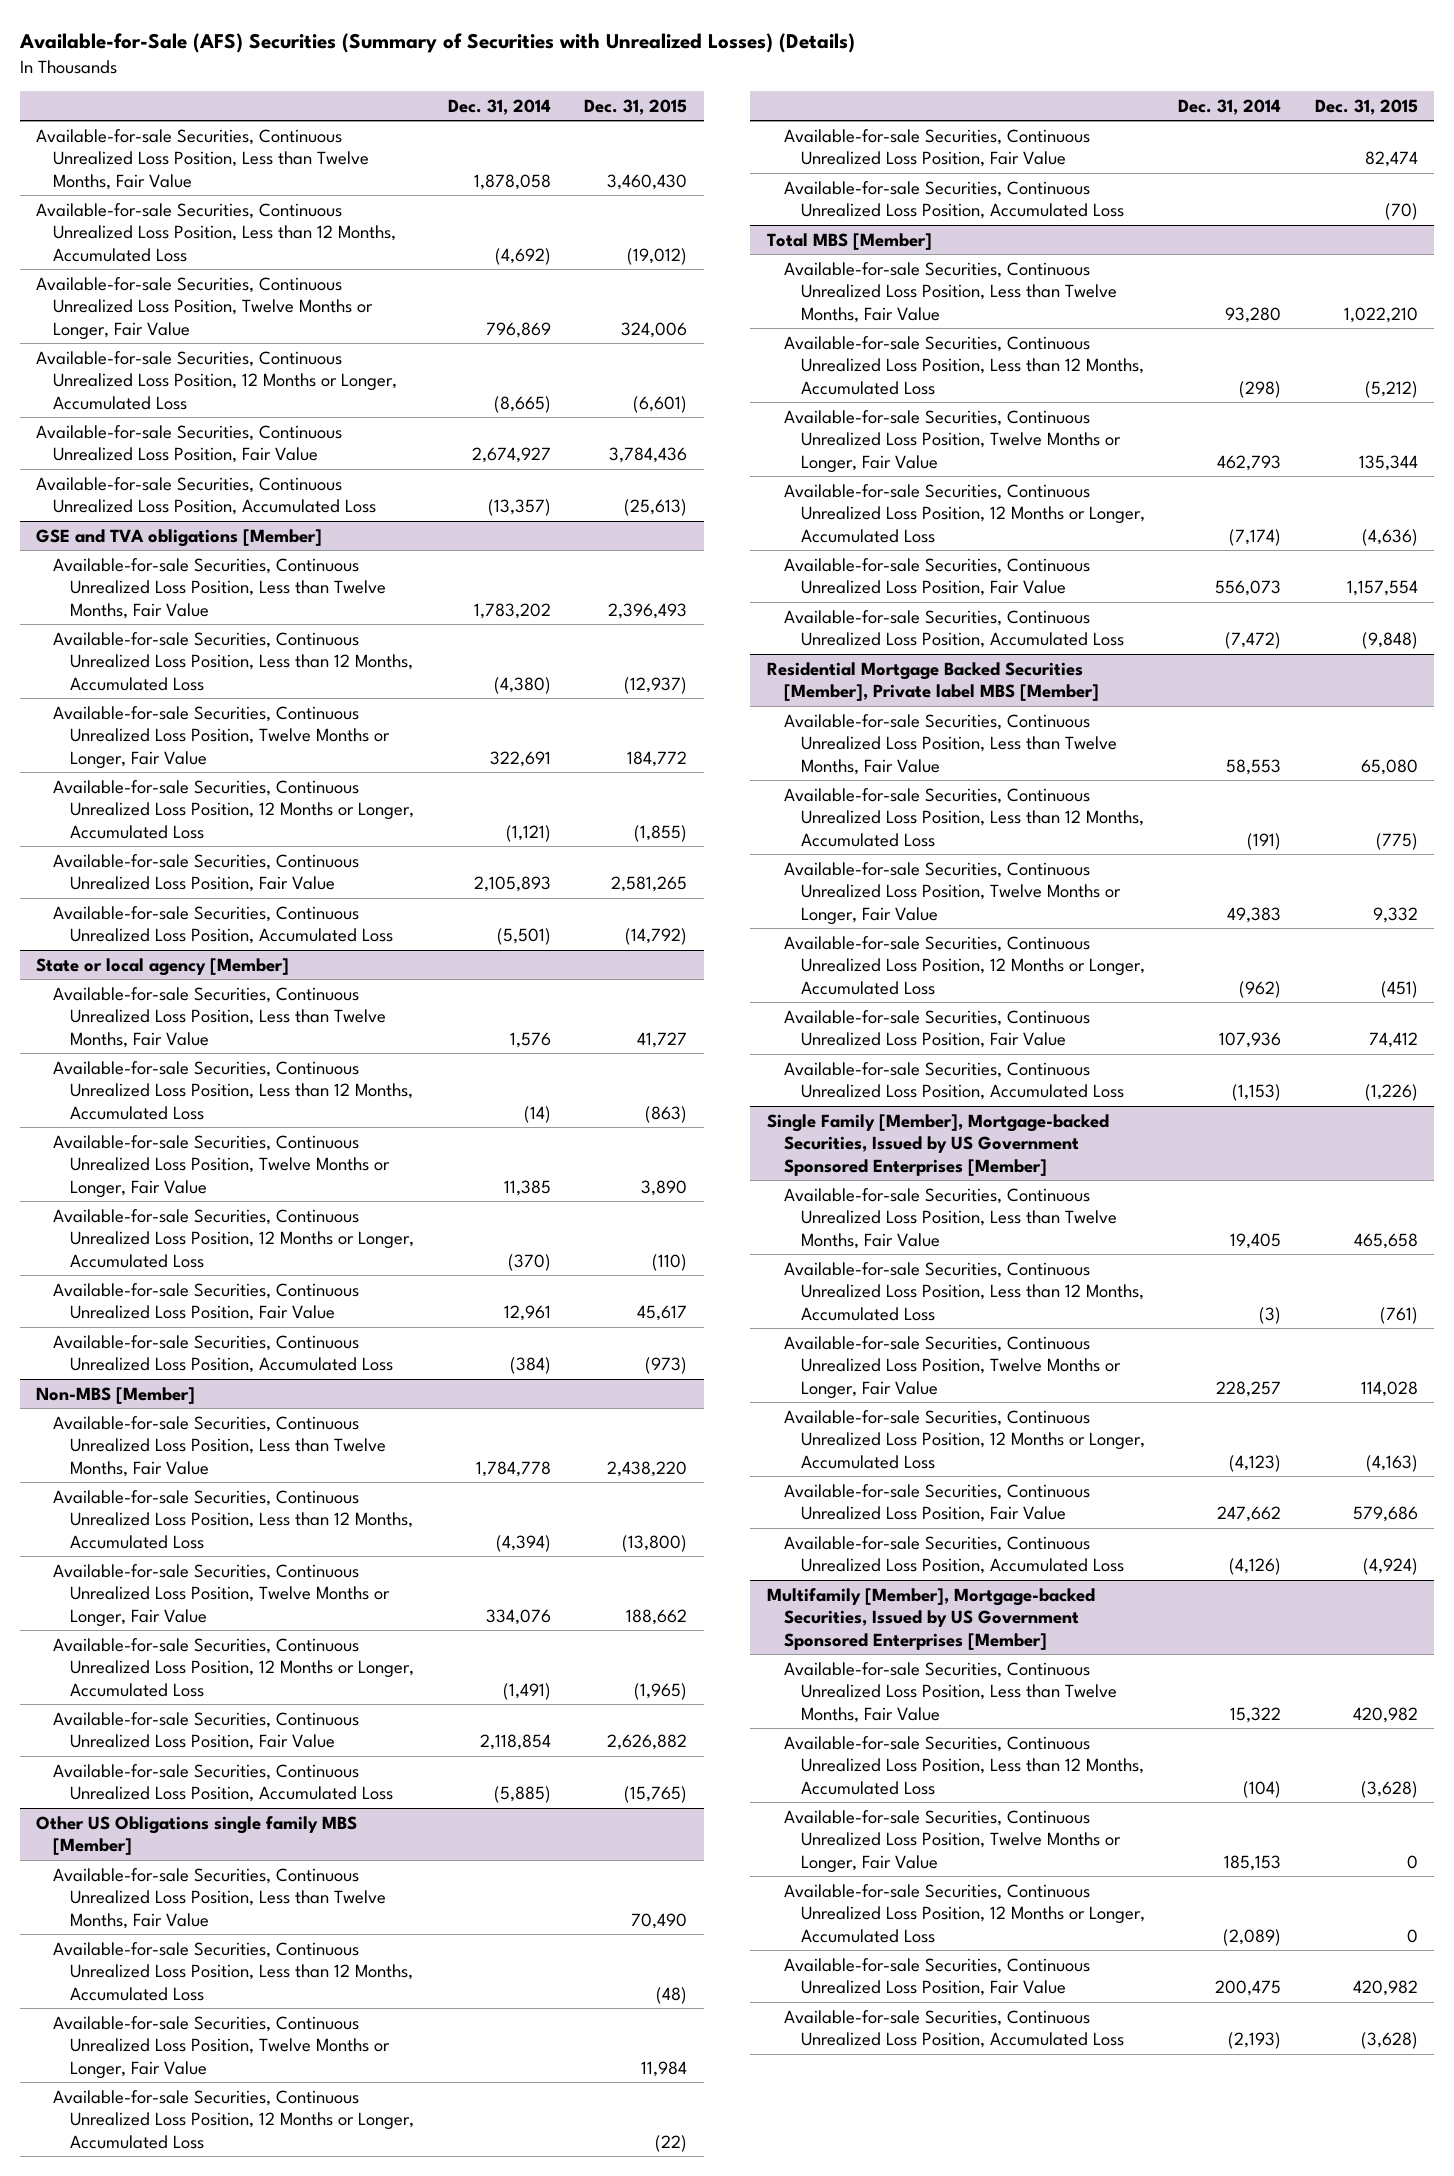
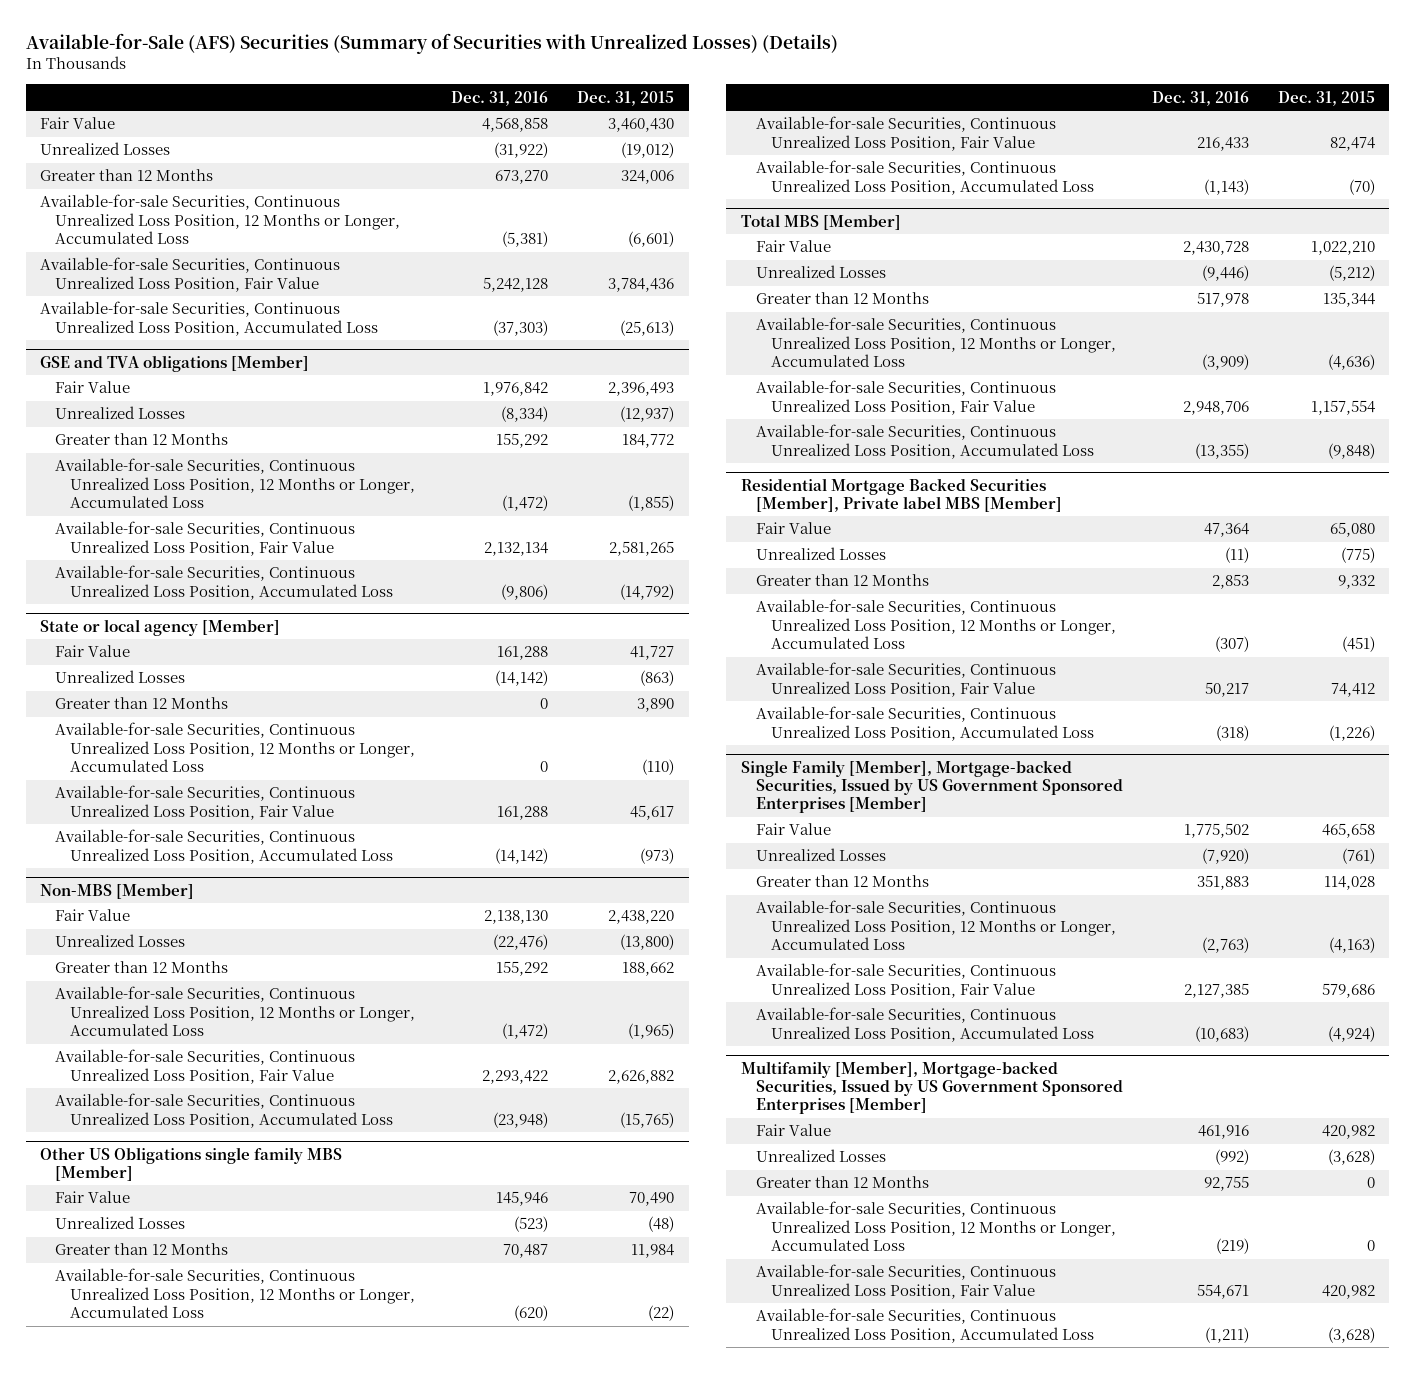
- | Dec. 31, 2014 | Dec. 31, 2015
+ | Dec. 31, 2016 | Dec. 31, 2015
- Available-for-sale Securities, Continuous Unrealized Loss Position, Less than Twelve Months, Fair Value | 1,878,058 | 3,460,430
- Available-for-sale Securities, Continuous Unrealized Loss Position, Less than 12 Months, Accumulated Loss | (4,692) | (19,012)
- Available-for-sale Securities, Continuous Unrealized Loss Position, Twelve Months or Longer, Fair Value | 796,869 | 324,006
+ Fair Value | 4,568,858 | 3,460,430
+ Unrealized Losses | (31,922) | (19,012)
+ Greater than 12 Months | 673,270 | 324,006
@ GSE and TVA obligations [Member]
- Available-for-sale Securities, Continuous Unrealized Loss Position, Less than Twelve Months, Fair Value | 1,783,202 | 2,396,493
- Available-for-sale Securities, Continuous Unrealized Loss Position, Less than 12 Months, Accumulated Loss | (4,380) | (12,937)
- Available-for-sale Securities, Continuous Unrealized Loss Position, Twelve Months or Longer, Fair Value | 322,691 | 184,772
+ Fair Value | 1,976,842 | 2,396,493
+ Unrealized Losses | (8,334) | (12,937)
+ Greater than 12 Months | 155,292 | 184,772
@ State or local agency [Member]
- Available-for-sale Securities, Continuous Unrealized Loss Position, Less than Twelve Months, Fair Value | 1,576 | 41,727
- Available-for-sale Securities, Continuous Unrealized Loss Position, Less than 12 Months, Accumulated Loss | (14) | (863)
- Available-for-sale Securities, Continuous Unrealized Loss Position, Twelve Months or Longer, Fair Value | 11,385 | 3,890
+ Fair Value | 161,288 | 41,727
+ Unrealized Losses | (14,142) | (863)
+ Greater than 12 Months | 0 | 3,890
@ Non-MBS [Member]
- Available-for-sale Securities, Continuous Unrealized Loss Position, Less than Twelve Months, Fair Value | 1,784,778 | 2,438,220
- Available-for-sale Securities, Continuous Unrealized Loss Position, Less than 12 Months, Accumulated Loss | (4,394) | (13,800)
- Available-for-sale Securities, Continuous Unrealized Loss Position, Twelve Months or Longer, Fair Value | 334,076 | 188,662
+ Fair Value | 2,138,130 | 2,438,220
+ Unrealized Losses | (22,476) | (13,800)
+ Greater than 12 Months | 155,292 | 188,662
@ Other US Obligations single family MBS [Member]
- Available-for-sale Securities, Continuous Unrealized Loss Position, Less than Twelve Months, Fair Value | | 70,490
- Available-for-sale Securities, Continuous Unrealized Loss Position, Less than 12 Months, Accumulated Loss | | (48)
- Available-for-sale Securities, Continuous Unrealized Loss Position, Twelve Months or Longer, Fair Value | | 11,984
+ Fair Value | 145,946 | 70,490
+ Unrealized Losses | (523) | (48)
+ Greater than 12 Months | 70,487 | 11,984
@ Total MBS [Member]
- Available-for-sale Securities, Continuous Unrealized Loss Position, Less than Twelve Months, Fair Value | 93,280 | 1,022,210
- Available-for-sale Securities, Continuous Unrealized Loss Position, Less than 12 Months, Accumulated Loss | (298) | (5,212)
- Available-for-sale Securities, Continuous Unrealized Loss Position, Twelve Months or Longer, Fair Value | 462,793 | 135,344
+ Fair Value | 2,430,728 | 1,022,210
+ Unrealized Losses | (9,446) | (5,212)
+ Greater than 12 Months | 517,978 | 135,344
@ Residential Mortgage Backed Securities [Member], Private label MBS [Member]
- Available-for-sale Securities, Continuous Unrealized Loss Position, Less than Twelve Months, Fair Value | 58,553 | 65,080
- Available-for-sale Securities, Continuous Unrealized Loss Position, Less than 12 Months, Accumulated Loss | (191) | (775)
- Available-for-sale Securities, Continuous Unrealized Loss Position, Twelve Months or Longer, Fair Value | 49,383 | 9,332
+ Fair Value | 47,364 | 65,080
+ Unrealized Losses | (11) | (775)
+ Greater than 12 Months | 2,853 | 9,332
@ Single Family [Member], Mortgage-backed Securities, Issued by US Government Sponsored Enterprises [Member]
- Available-for-sale Securities, Continuous Unrealized Loss Position, Less than Twelve Months, Fair Value | 19,405 | 465,658
- Available-for-sale Securities, Continuous Unrealized Loss Position, Less than 12 Months, Accumulated Loss | (3) | (761)
- Available-for-sale Securities, Continuous Unrealized Loss Position, Twelve Months or Longer, Fair Value | 228,257 | 114,028
+ Fair Value | 1,775,502 | 465,658
+ Unrealized Losses | (7,920) | (761)
+ Greater than 12 Months | 351,883 | 114,028
@ Multifamily [Member], Mortgage-backed Securities, Issued by US Government Sponsored Enterprises [Member]
- Available-for-sale Securities, Continuous Unrealized Loss Position, Less than Twelve Months, Fair Value | 15,322 | 420,982
- Available-for-sale Securities, Continuous Unrealized Loss Position, Less than 12 Months, Accumulated Loss | (104) | (3,628)
- Available-for-sale Securities, Continuous Unrealized Loss Position, Twelve Months or Longer, Fair Value | 185,153 | 0
+ Fair Value | 461,916 | 420,982
+ Unrealized Losses | (992) | (3,628)
+ Greater than 12 Months | 92,755 | 0

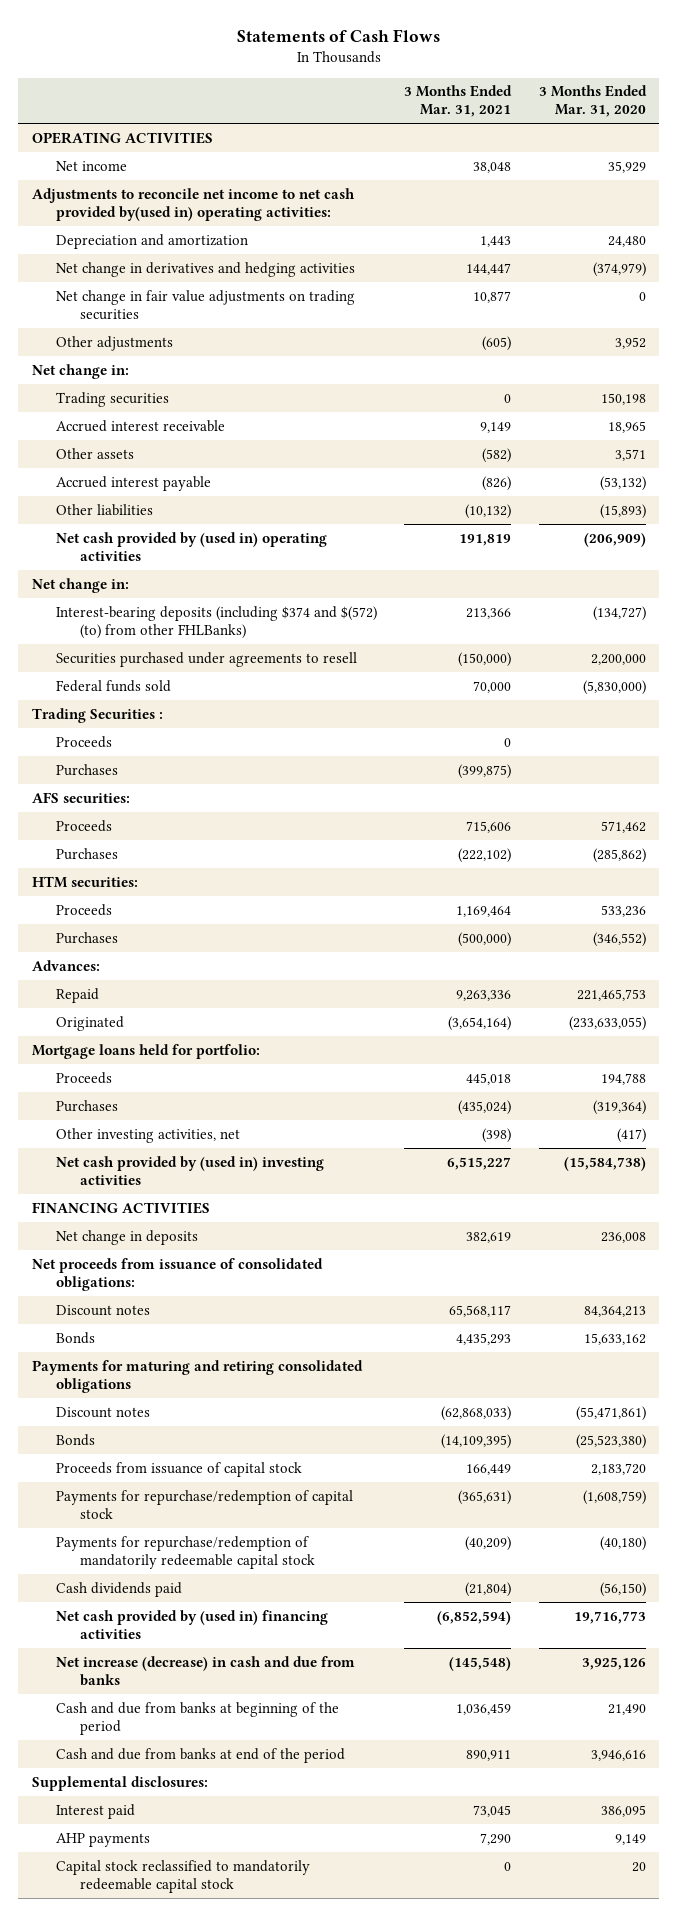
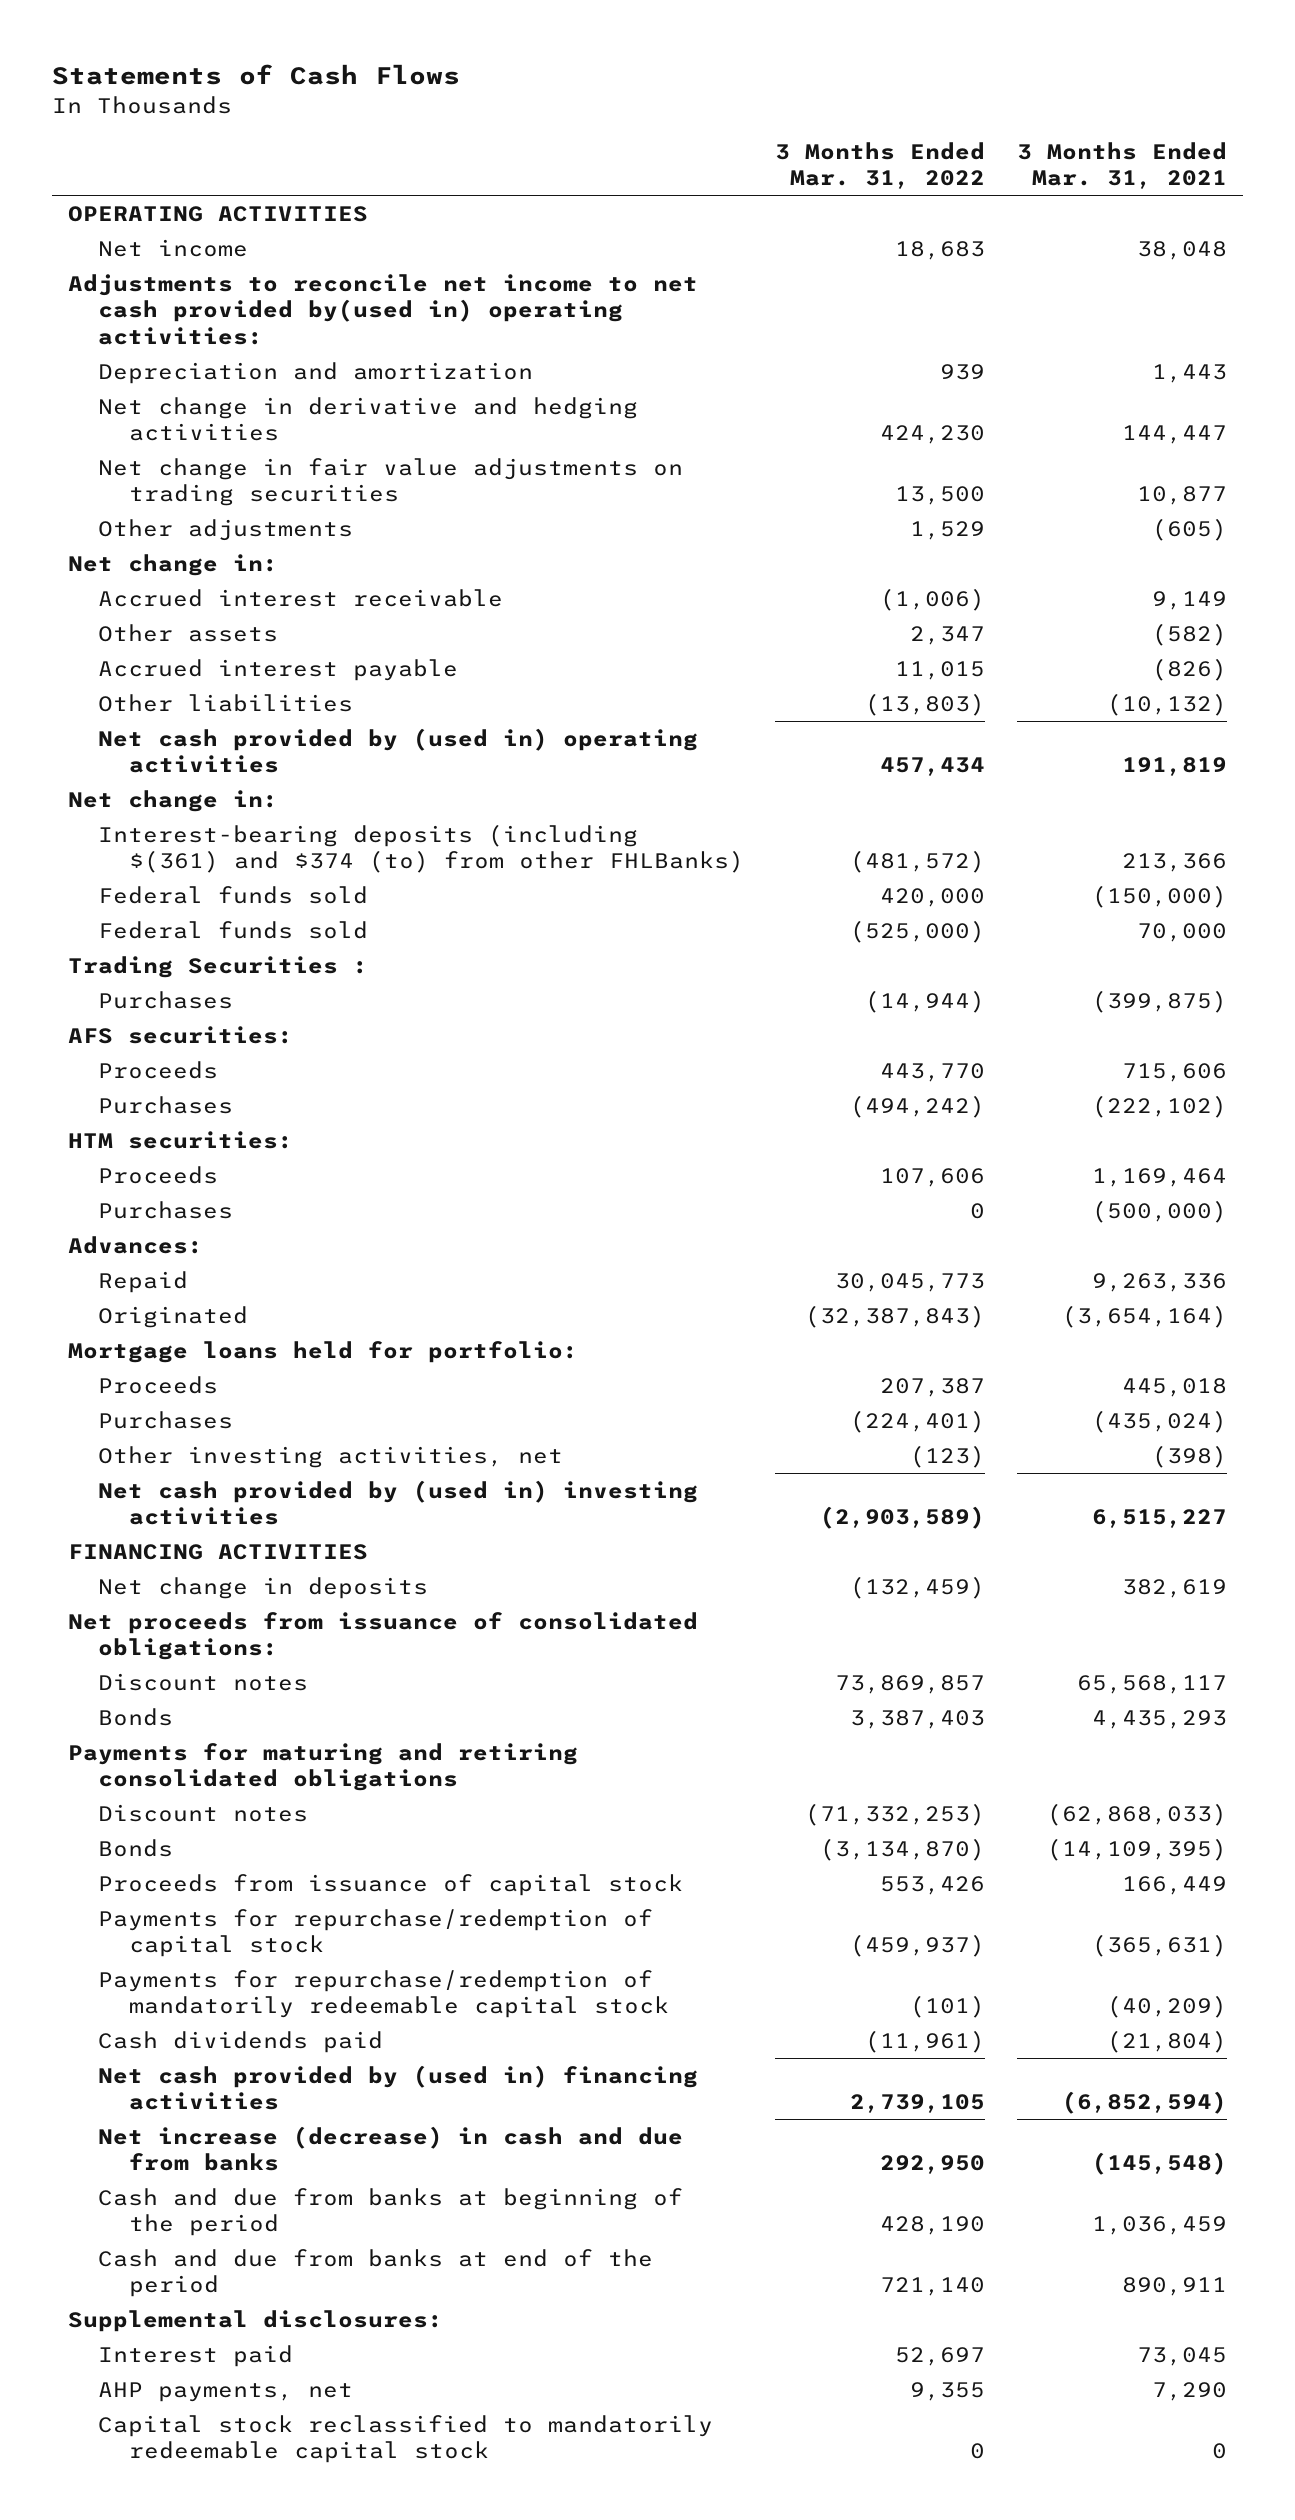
- | 3 Months Ended Mar. 31, 2021 | 3 Months Ended Mar. 31, 2020
+ | 3 Months Ended Mar. 31, 2022 | 3 Months Ended Mar. 31, 2021
- Net change in derivatives and hedging activities | 144,447 | (374,979)
+ Net change in derivative and hedging activities | 424,230 | 144,447
- Trading securities | 0 | 150,198
- Interest-bearing deposits (including $374 and $(572) (to) from other FHLBanks) | 213,366 | (134,727)
- Securities purchased under agreements to resell | (150,000) | 2,200,000
+ Interest-bearing deposits (including $(361) and $374 (to) from other FHLBanks) | (481,572) | 213,366
+ Federal funds sold | 420,000 | (150,000)
- Proceeds | 0 |
- AHP payments | 7,290 | 9,149
+ AHP payments, net | 9,355 | 7,290

